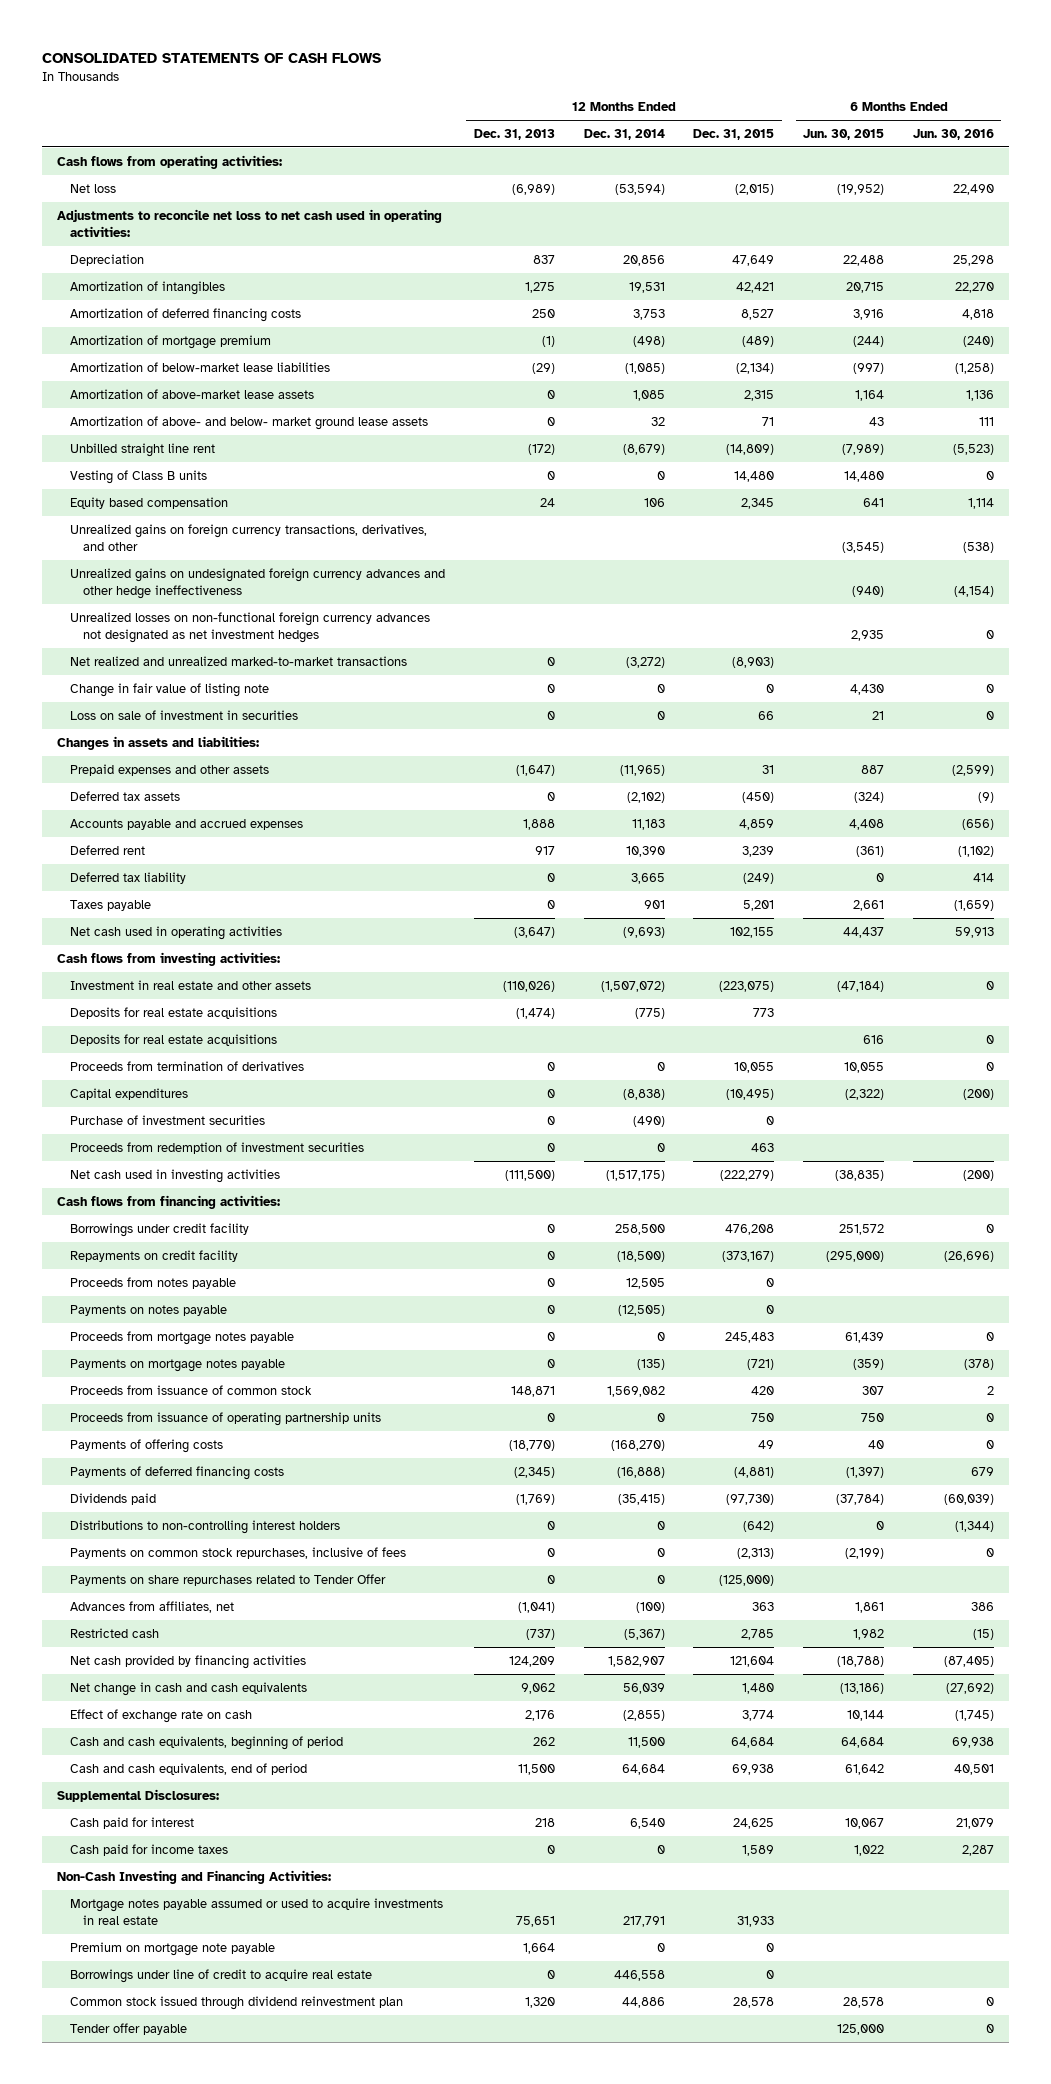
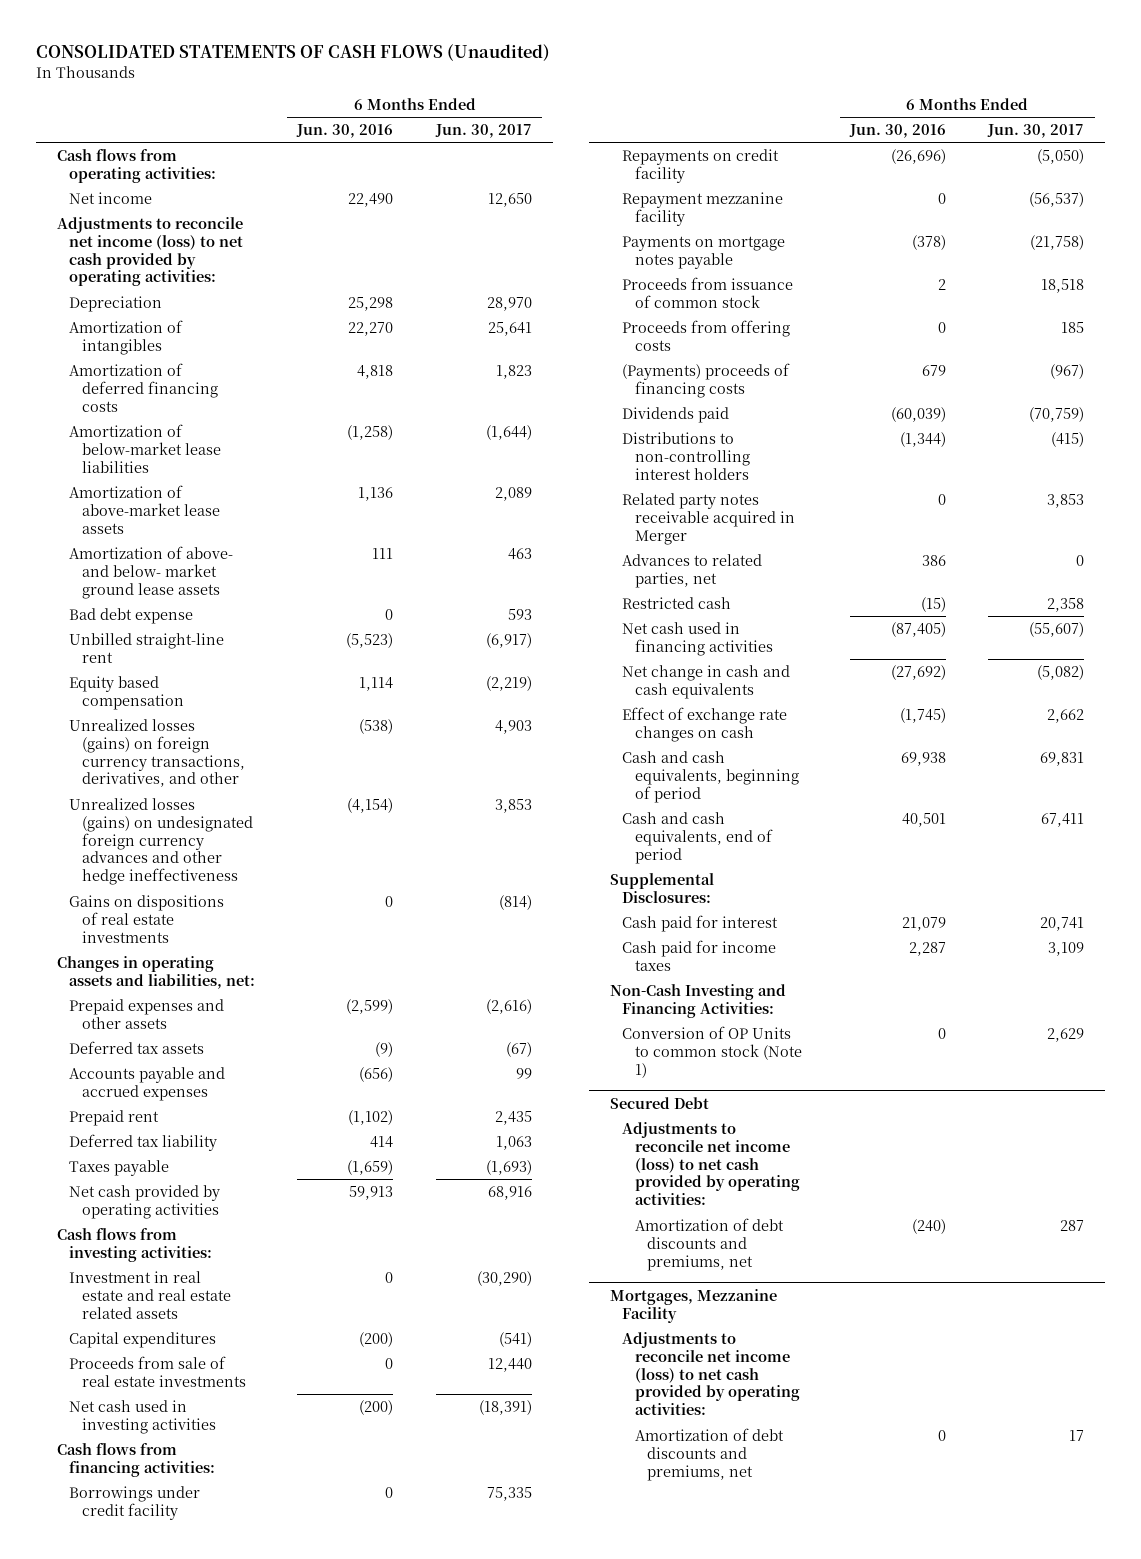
- CONSOLIDATED STATEMENTS OF CASH FLOWS
+ CONSOLIDATED STATEMENTS OF CASH FLOWS (Unaudited)
- | 12 Months Ended Dec. 31, 2013 | 12 Months Ended Dec. 31, 2014 | 12 Months Ended Dec. 31, 2015 | 6 Months Ended Jun. 30, 2015 | 6 Months Ended Jun. 30, 2016
+ | 6 Months Ended Jun. 30, 2016 | 6 Months Ended Jun. 30, 2017
- Net loss | (6,989) | (53,594) | (2,015) | (19,952) | 22,490
- Adjustments to reconcile net loss to net cash used in operating activities:
+ Net income | 22,490 | 12,650
+ Adjustments to reconcile net income (loss) to net cash provided by operating activities:
- Amortization of mortgage premium | (1) | (498) | (489) | (244) | (240)
- Unbilled straight line rent | (172) | (8,679) | (14,809) | (7,989) | (5,523)
- Vesting of Class B units | 0 | 0 | 14,480 | 14,480 | 0
+ Bad debt expense | 0 | 593
+ Unbilled straight-line rent | (5,523) | (6,917)
- Unrealized gains on foreign currency transactions, derivatives, and other | | | | (3,545) | (538)
- Unrealized gains on undesignated foreign currency advances and other hedge ineffectiveness | | | | (940) | (4,154)
- Unrealized losses on non-functional foreign currency advances not designated as net investment hedges | | | | 2,935 | 0
- Net realized and unrealized marked-to-market transactions | 0 | (3,272) | (8,903) | |
- Change in fair value of listing note | 0 | 0 | 0 | 4,430 | 0
- Loss on sale of investment in securities | 0 | 0 | 66 | 21 | 0
- Changes in assets and liabilities:
+ Unrealized losses (gains) on foreign currency transactions, derivatives, and other | (538) | 4,903
+ Unrealized losses (gains) on undesignated foreign currency advances and other hedge ineffectiveness | (4,154) | 3,853
+ Gains on dispositions of real estate investments | 0 | (814)
+ Changes in operating assets and liabilities, net:
- Deferred rent | 917 | 10,390 | 3,239 | (361) | (1,102)
+ Prepaid rent | (1,102) | 2,435
- Net cash used in operating activities | (3,647) | (9,693) | 102,155 | 44,437 | 59,913
+ Net cash provided by operating activities | 59,913 | 68,916
- Investment in real estate and other assets | (110,026) | (1,507,072) | (223,075) | (47,184) | 0
- Deposits for real estate acquisitions | (1,474) | (775) | 773 | |
- Deposits for real estate acquisitions | | | | 616 | 0
- Proceeds from termination of derivatives | 0 | 0 | 10,055 | 10,055 | 0
+ Investment in real estate and real estate related assets | 0 | (30,290)
- Purchase of investment securities | 0 | (490) | 0 | |
- Proceeds from redemption of investment securities | 0 | 0 | 463 | |
+ Proceeds from sale of real estate investments | 0 | 12,440
- Proceeds from notes payable | 0 | 12,505 | 0 | |
- Payments on notes payable | 0 | (12,505) | 0 | |
- Proceeds from mortgage notes payable | 0 | 0 | 245,483 | 61,439 | 0
+ Repayment mezzanine facility | 0 | (56,537)
- Proceeds from issuance of operating partnership units | 0 | 0 | 750 | 750 | 0
- Payments of offering costs | (18,770) | (168,270) | 49 | 40 | 0
- Payments of deferred financing costs | (2,345) | (16,888) | (4,881) | (1,397) | 679
+ Proceeds from offering costs | 0 | 185
+ (Payments) proceeds of financing costs | 679 | (967)
- Payments on common stock repurchases, inclusive of fees | 0 | 0 | (2,313) | (2,199) | 0
- Payments on share repurchases related to Tender Offer | 0 | 0 | (125,000) | |
- Advances from affiliates, net | (1,041) | (100) | 363 | 1,861 | 386
+ Related party notes receivable acquired in Merger | 0 | 3,853
+ Advances to related parties, net | 386 | 0
- Net cash provided by financing activities | 124,209 | 1,582,907 | 121,604 | (18,788) | (87,405)
+ Net cash used in financing activities | (87,405) | (55,607)
- Effect of exchange rate on cash | 2,176 | (2,855) | 3,774 | 10,144 | (1,745)
+ Effect of exchange rate changes on cash | (1,745) | 2,662
- Mortgage notes payable assumed or used to acquire investments in real estate | 75,651 | 217,791 | 31,933 | |
- Premium on mortgage note payable | 1,664 | 0 | 0 | |
- Borrowings under line of credit to acquire real estate | 0 | 446,558 | 0 | |
- Common stock issued through dividend reinvestment plan | 1,320 | 44,886 | 28,578 | 28,578 | 0
- Tender offer payable | | | | 125,000 | 0
+ Conversion of OP Units to common stock (Note 1) | 0 | 2,629
+ Secured Debt
+ Adjustments to reconcile net income (loss) to net cash provided by operating activities:
+ Amortization of debt discounts and premiums, net | (240) | 287
+ Mortgages, Mezzanine Facility
+ Adjustments to reconcile net income (loss) to net cash provided by operating activities:
+ Amortization of debt discounts and premiums, net | 0 | 17

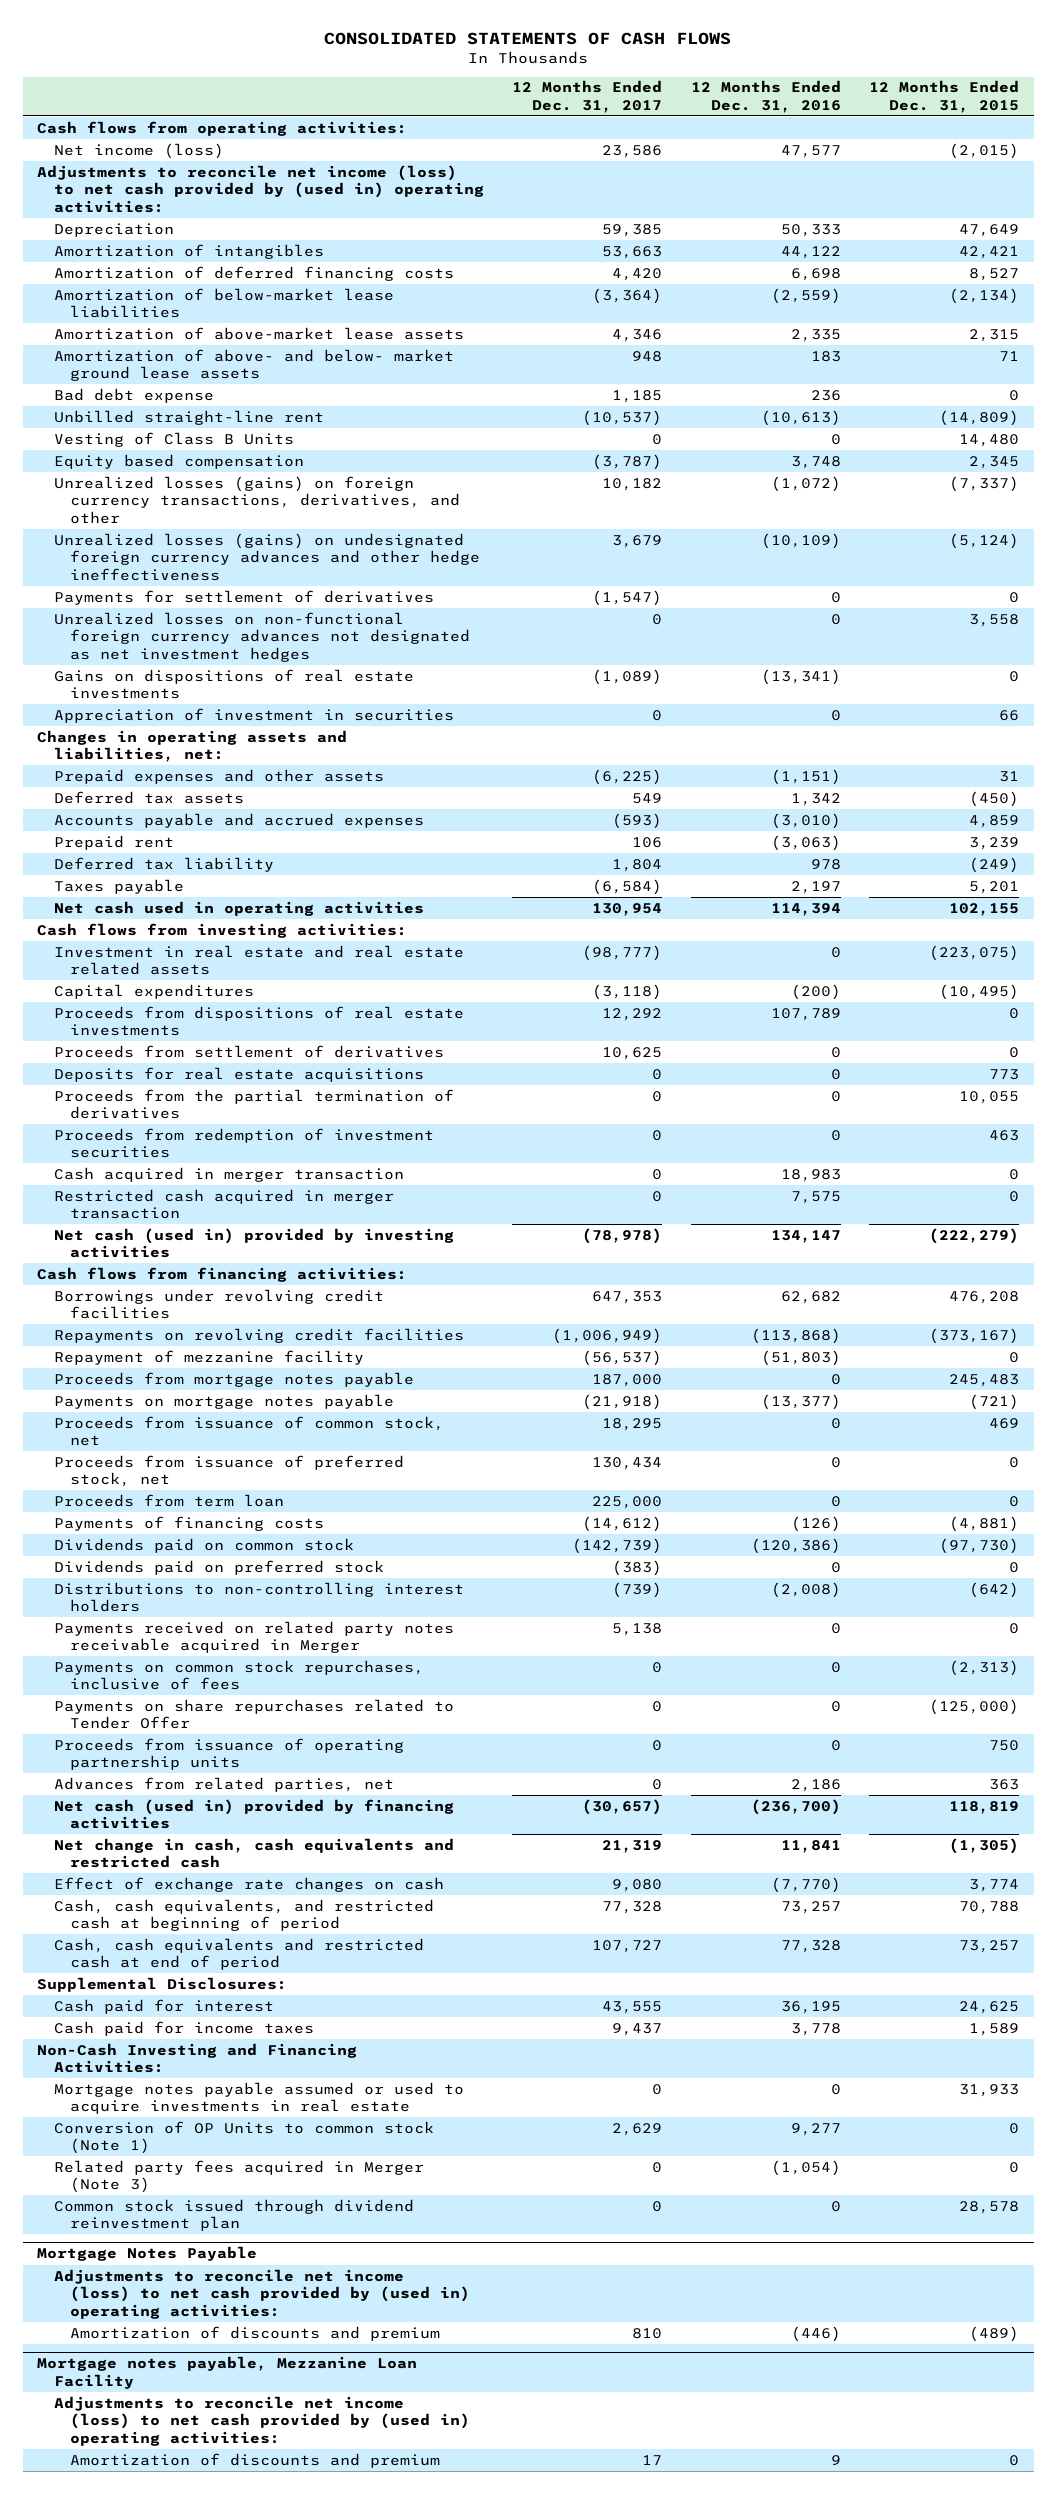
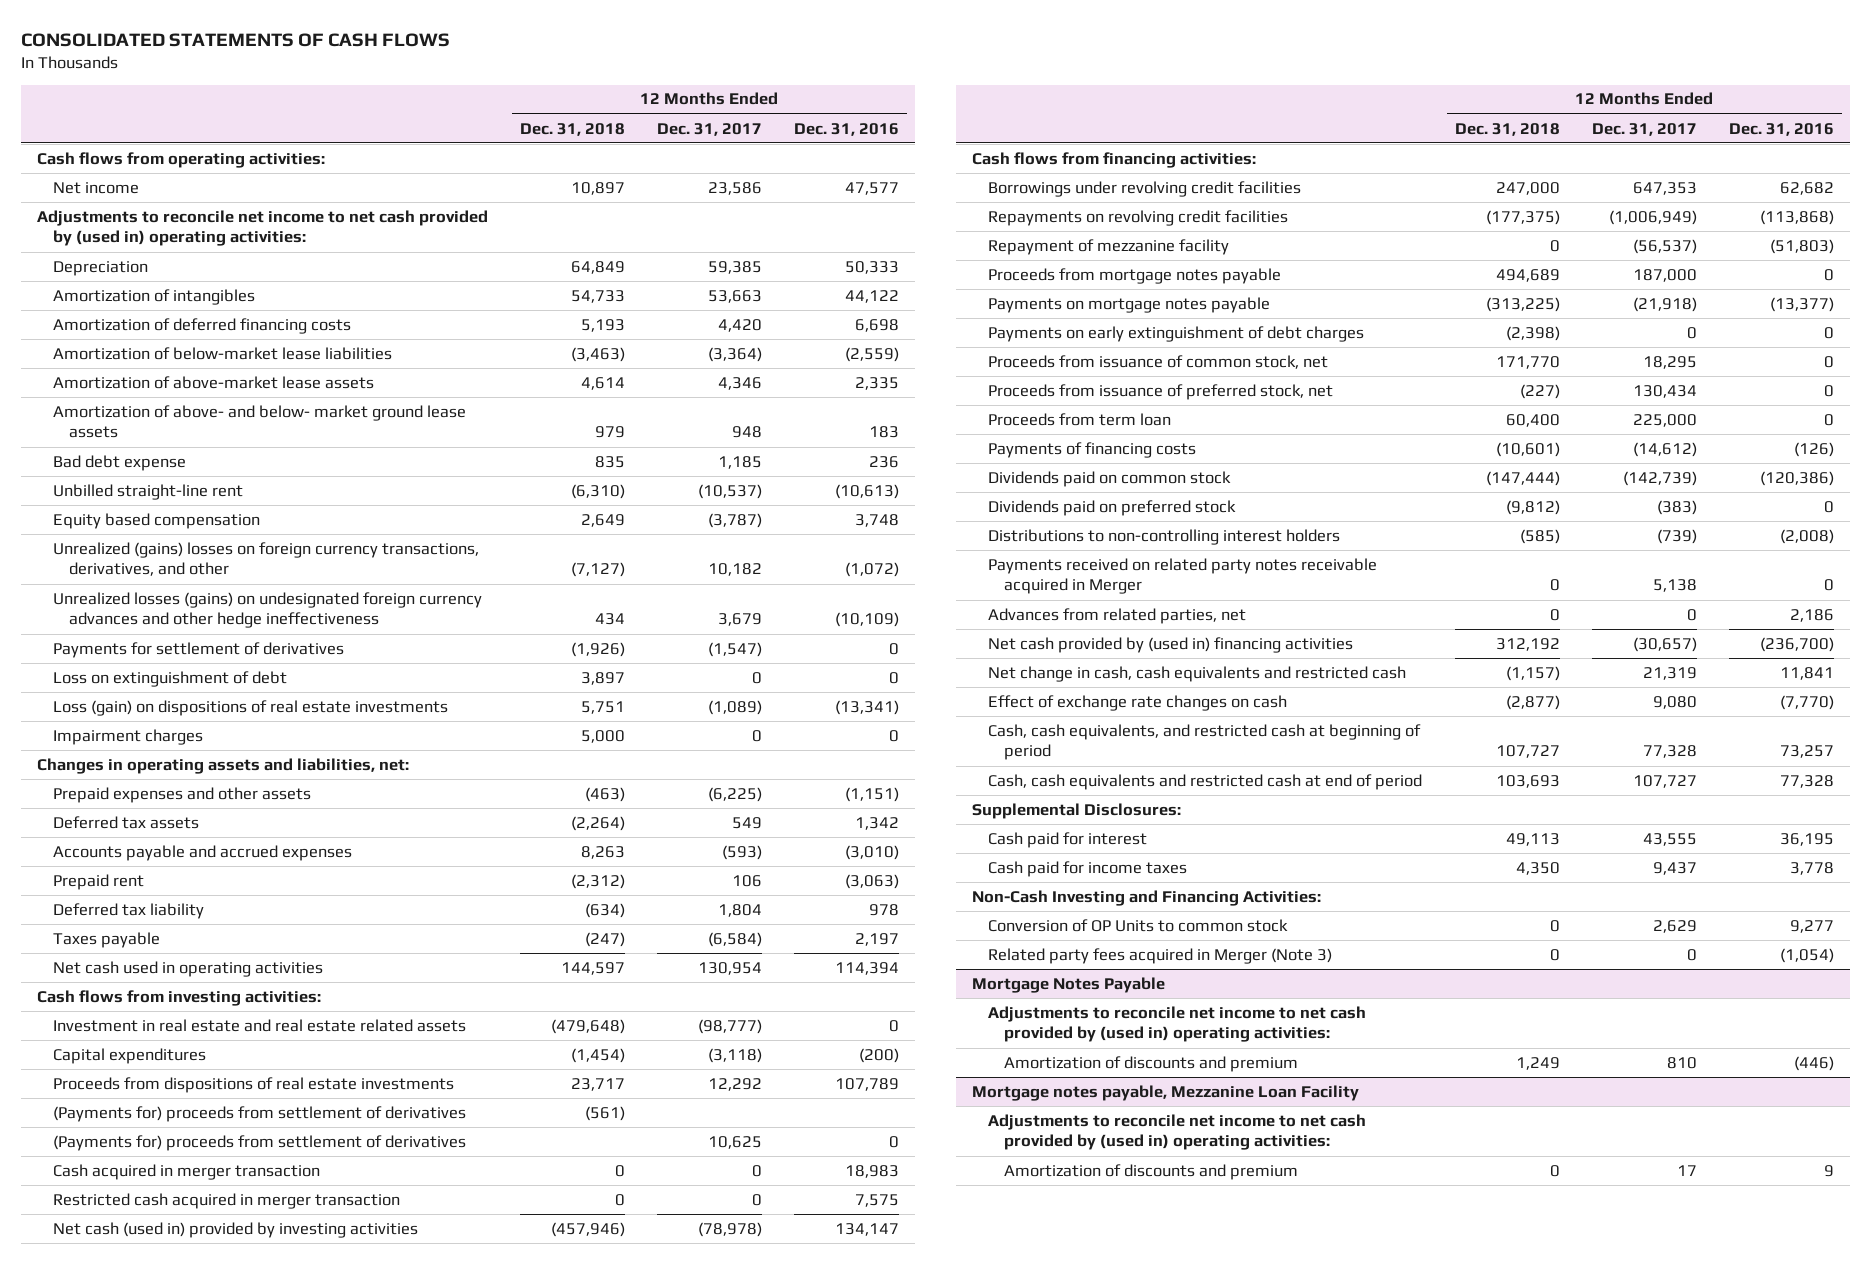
- | 12 Months Ended Dec. 31, 2017 | 12 Months Ended Dec. 31, 2016 | 12 Months Ended Dec. 31, 2015
+ | 12 Months Ended Dec. 31, 2018 | 12 Months Ended Dec. 31, 2017 | 12 Months Ended Dec. 31, 2016
- Net income (loss) | 23,586 | 47,577 | (2,015)
- Adjustments to reconcile net income (loss) to net cash provided by (used in) operating activities:
+ Net income | 10,897 | 23,586 | 47,577
+ Adjustments to reconcile net income to net cash provided by (used in) operating activities:
- Vesting of Class B Units | 0 | 0 | 14,480
- Unrealized losses (gains) on foreign currency transactions, derivatives, and other | 10,182 | (1,072) | (7,337)
+ Unrealized (gains) losses on foreign currency transactions, derivatives, and other | (7,127) | 10,182 | (1,072)
- Unrealized losses on non-functional foreign currency advances not designated as net investment hedges | 0 | 0 | 3,558
- Gains on dispositions of real estate investments | (1,089) | (13,341) | 0
- Appreciation of investment in securities | 0 | 0 | 66
+ Loss on extinguishment of debt | 3,897 | 0 | 0
+ Loss (gain) on dispositions of real estate investments | 5,751 | (1,089) | (13,341)
+ Impairment charges | 5,000 | 0 | 0
- Proceeds from settlement of derivatives | 10,625 | 0 | 0
- Deposits for real estate acquisitions | 0 | 0 | 773
- Proceeds from the partial termination of derivatives | 0 | 0 | 10,055
- Proceeds from redemption of investment securities | 0 | 0 | 463
+ (Payments for) proceeds from settlement of derivatives | (561) | |
+ (Payments for) proceeds from settlement of derivatives | | 10,625 | 0
+ Payments on early extinguishment of debt charges | (2,398) | 0 | 0
- Payments on common stock repurchases, inclusive of fees | 0 | 0 | (2,313)
- Payments on share repurchases related to Tender Offer | 0 | 0 | (125,000)
- Proceeds from issuance of operating partnership units | 0 | 0 | 750
- Net cash (used in) provided by financing activities | (30,657) | (236,700) | 118,819
+ Net cash provided by (used in) financing activities | 312,192 | (30,657) | (236,700)
- Mortgage notes payable assumed or used to acquire investments in real estate | 0 | 0 | 31,933
- Conversion of OP Units to common stock (Note 1) | 2,629 | 9,277 | 0
+ Conversion of OP Units to common stock | 0 | 2,629 | 9,277
- Common stock issued through dividend reinvestment plan | 0 | 0 | 28,578
@ Mortgage Notes Payable
- Adjustments to reconcile net income (loss) to net cash provided by (used in) operating activities:
+ Adjustments to reconcile net income to net cash provided by (used in) operating activities:
@ Mortgage notes payable, Mezzanine Loan Facility
- Adjustments to reconcile net income (loss) to net cash provided by (used in) operating activities:
+ Adjustments to reconcile net income to net cash provided by (used in) operating activities:

